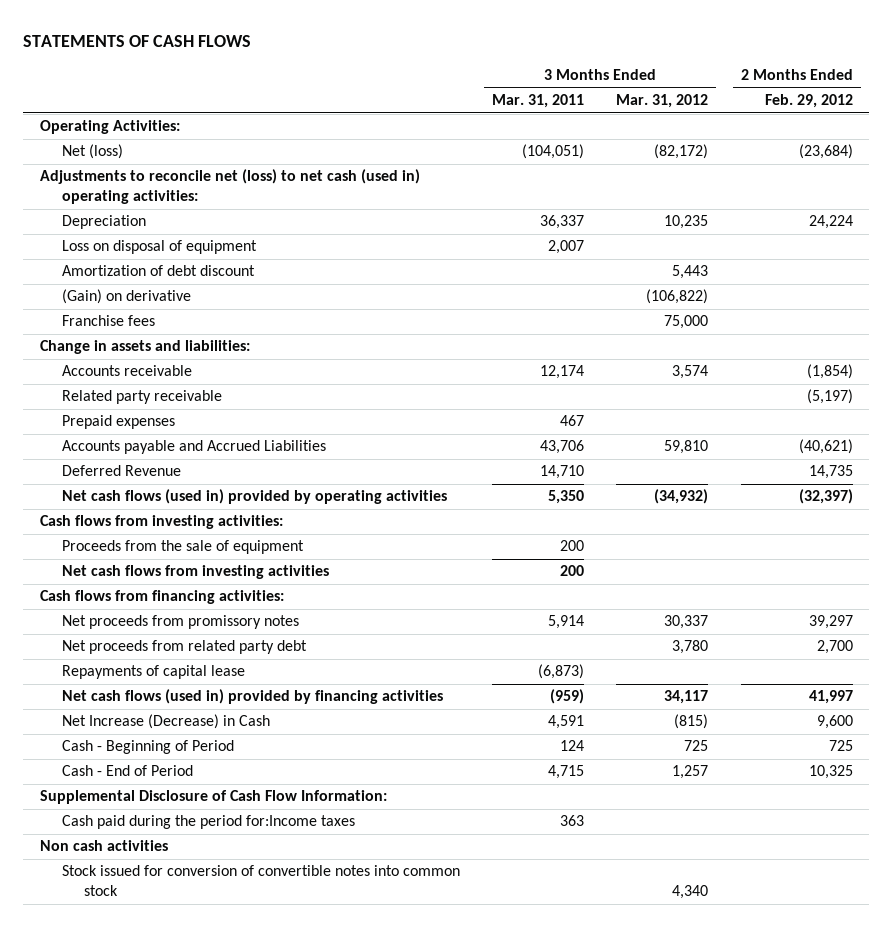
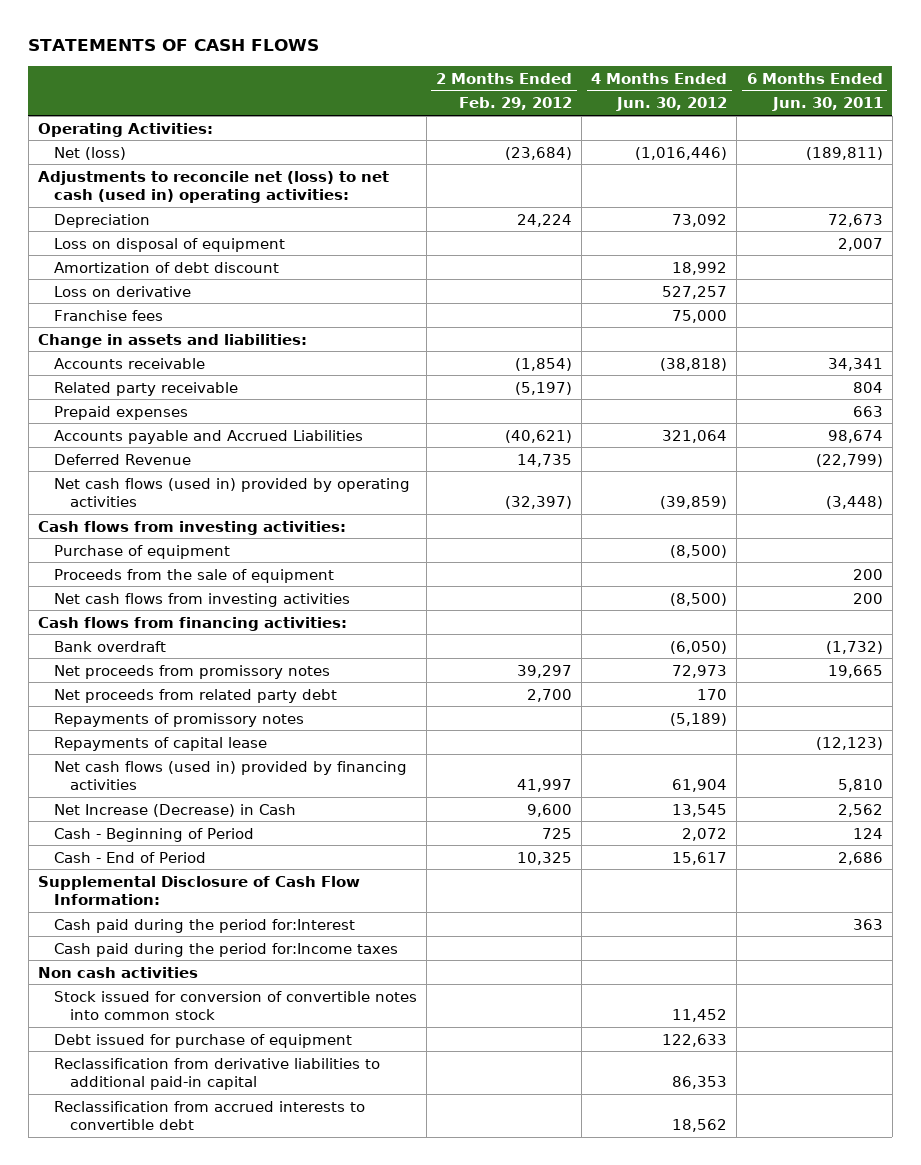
- | 3 Months Ended Mar. 31, 2011 | 3 Months Ended Mar. 31, 2012 | 2 Months Ended Feb. 29, 2012
+ | 2 Months Ended Feb. 29, 2012 | 4 Months Ended Jun. 30, 2012 | 6 Months Ended Jun. 30, 2011
- (Gain) on derivative | | (106,822) |
+ Loss on derivative | | 527,257 |
+ Purchase of equipment | | (8,500) |
+ Bank overdraft | | (6,050) | (1,732)
+ Repayments of promissory notes | | (5,189) |
+ Cash paid during the period for:Interest | | | 363
+ Debt issued for purchase of equipment | | 122,633 |
+ Reclassification from derivative liabilities to additional paid-in capital | | 86,353 |
+ Reclassification from accrued interests to convertible debt | | 18,562 |

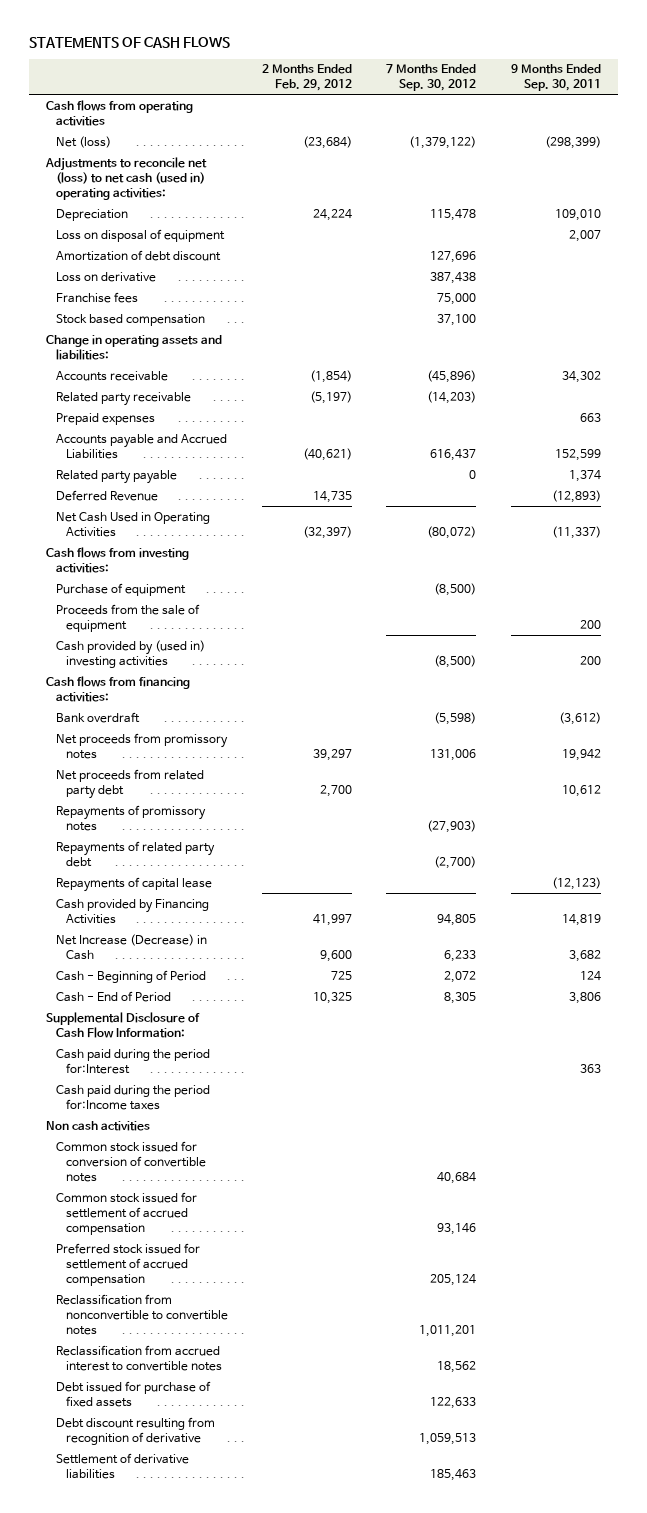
- | 2 Months Ended Feb. 29, 2012 | 4 Months Ended Jun. 30, 2012 | 6 Months Ended Jun. 30, 2011
+ | 2 Months Ended Feb. 29, 2012 | 7 Months Ended Sep. 30, 2012 | 9 Months Ended Sep. 30, 2011
- Operating Activities:
+ Cash flows from operating activities
- Change in assets and liabilities:
+ Stock based compensation | | 37,100 |
+ Change in operating assets and liabilities:
+ Related party payable | | 0 | 1,374
- Net cash flows (used in) provided by operating activities | (32,397) | (39,859) | (3,448)
+ Net Cash Used in Operating Activities | (32,397) | (80,072) | (11,337)
- Net cash flows from investing activities | | (8,500) | 200
+ Cash provided by (used in) investing activities | | (8,500) | 200
+ Repayments of related party debt | | (2,700) |
- Net cash flows (used in) provided by financing activities | 41,997 | 61,904 | 5,810
+ Cash provided by Financing Activities | 41,997 | 94,805 | 14,819
- Stock issued for conversion of convertible notes into common stock | | 11,452 |
- Debt issued for purchase of equipment | | 122,633 |
- Reclassification from derivative liabilities to additional paid-in capital | | 86,353 |
- Reclassification from accrued interests to convertible debt | | 18,562 |
+ Common stock issued for conversion of convertible notes | | 40,684 |
+ Common stock issued for settlement of accrued compensation | | 93,146 |
+ Preferred stock issued for settlement of accrued compensation | | 205,124 |
+ Reclassification from nonconvertible to convertible notes | | 1,011,201 |
+ Reclassification from accrued interest to convertible notes | | 18,562 |
+ Debt issued for purchase of fixed assets | | 122,633 |
+ Debt discount resulting from recognition of derivative | | 1,059,513 |
+ Settlement of derivative liabilities | | 185,463 |

